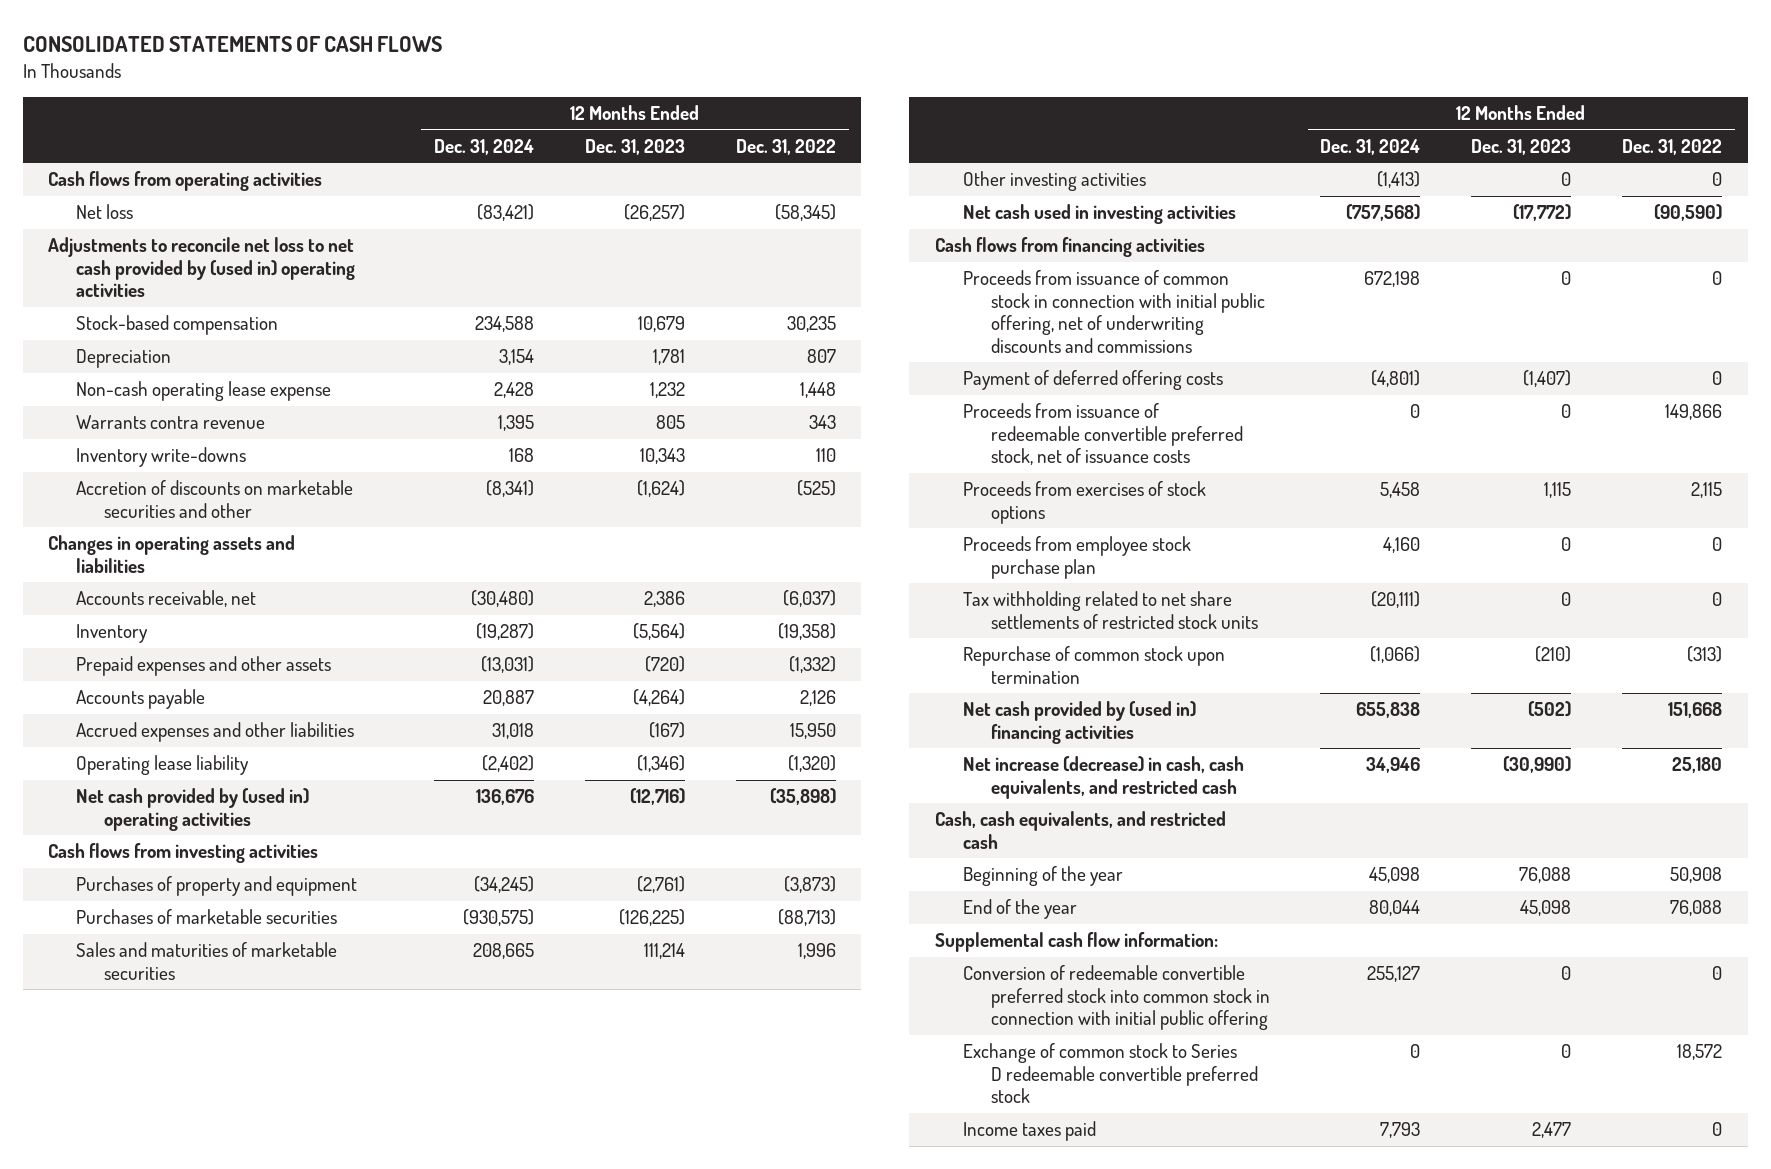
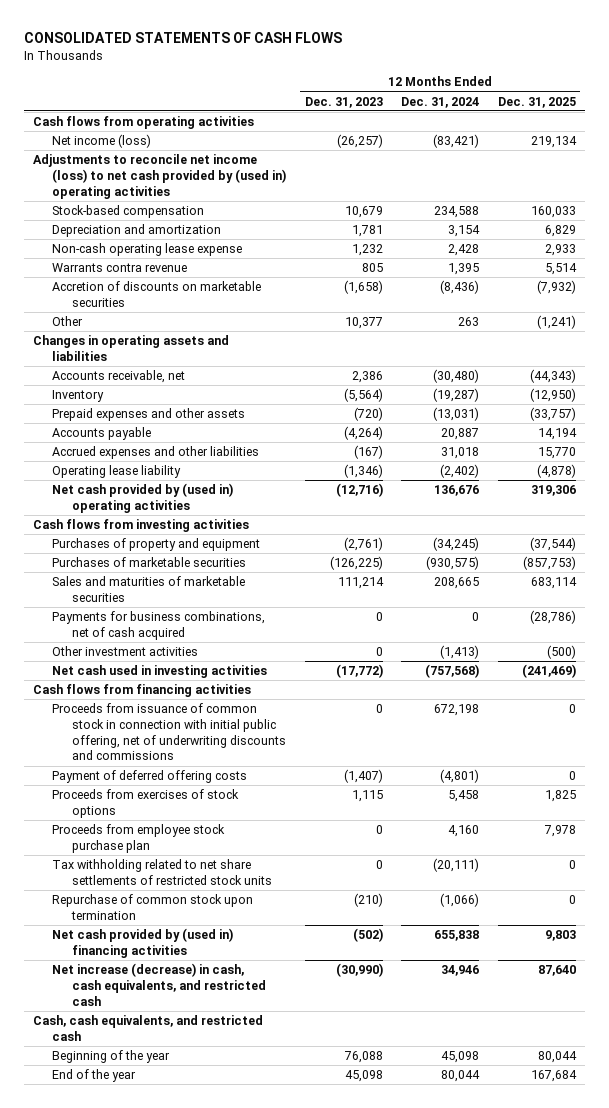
- | 12 Months Ended Dec. 31, 2024 | 12 Months Ended Dec. 31, 2023 | 12 Months Ended Dec. 31, 2022
+ | 12 Months Ended Dec. 31, 2023 | 12 Months Ended Dec. 31, 2024 | 12 Months Ended Dec. 31, 2025
- Net loss | (83,421) | (26,257) | (58,345)
- Adjustments to reconcile net loss to net cash provided by (used in) operating activities
+ Net income (loss) | (26,257) | (83,421) | 219,134
+ Adjustments to reconcile net income (loss) to net cash provided by (used in) operating activities
- Depreciation | 3,154 | 1,781 | 807
+ Depreciation and amortization | 1,781 | 3,154 | 6,829
- Inventory write-downs | 168 | 10,343 | 110
- Accretion of discounts on marketable securities and other | (8,341) | (1,624) | (525)
+ Accretion of discounts on marketable securities | (1,658) | (8,436) | (7,932)
+ Other | 10,377 | 263 | (1,241)
- Other investing activities | (1,413) | 0 | 0
+ Payments for business combinations, net of cash acquired | 0 | 0 | (28,786)
+ Other investment activities | 0 | (1,413) | (500)
- Proceeds from issuance of redeemable convertible preferred stock, net of issuance costs | 0 | 0 | 149,866
- Supplemental cash flow information:
- Conversion of redeemable convertible preferred stock into common stock in connection with initial public offering | 255,127 | 0 | 0
- Exchange of common stock to Series D redeemable convertible preferred stock | 0 | 0 | 18,572
- Income taxes paid | 7,793 | 2,477 | 0

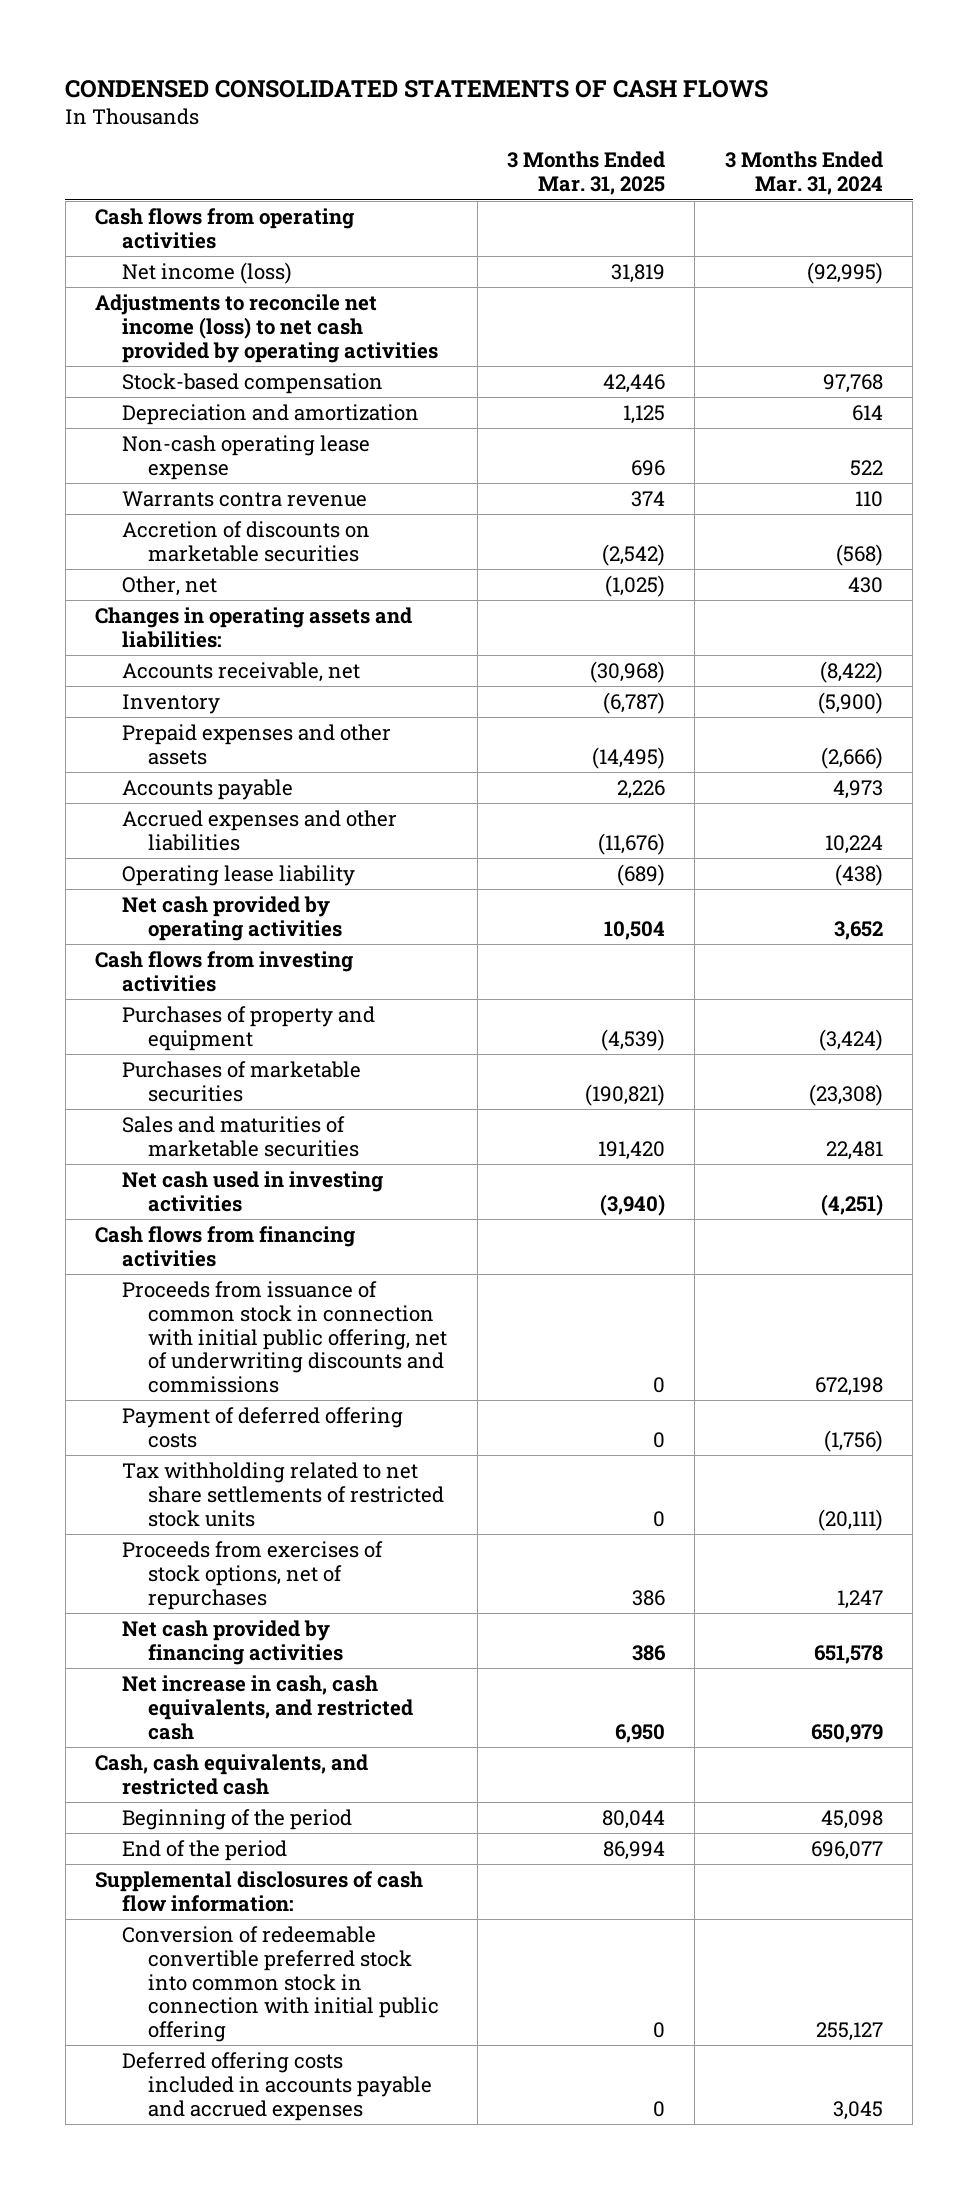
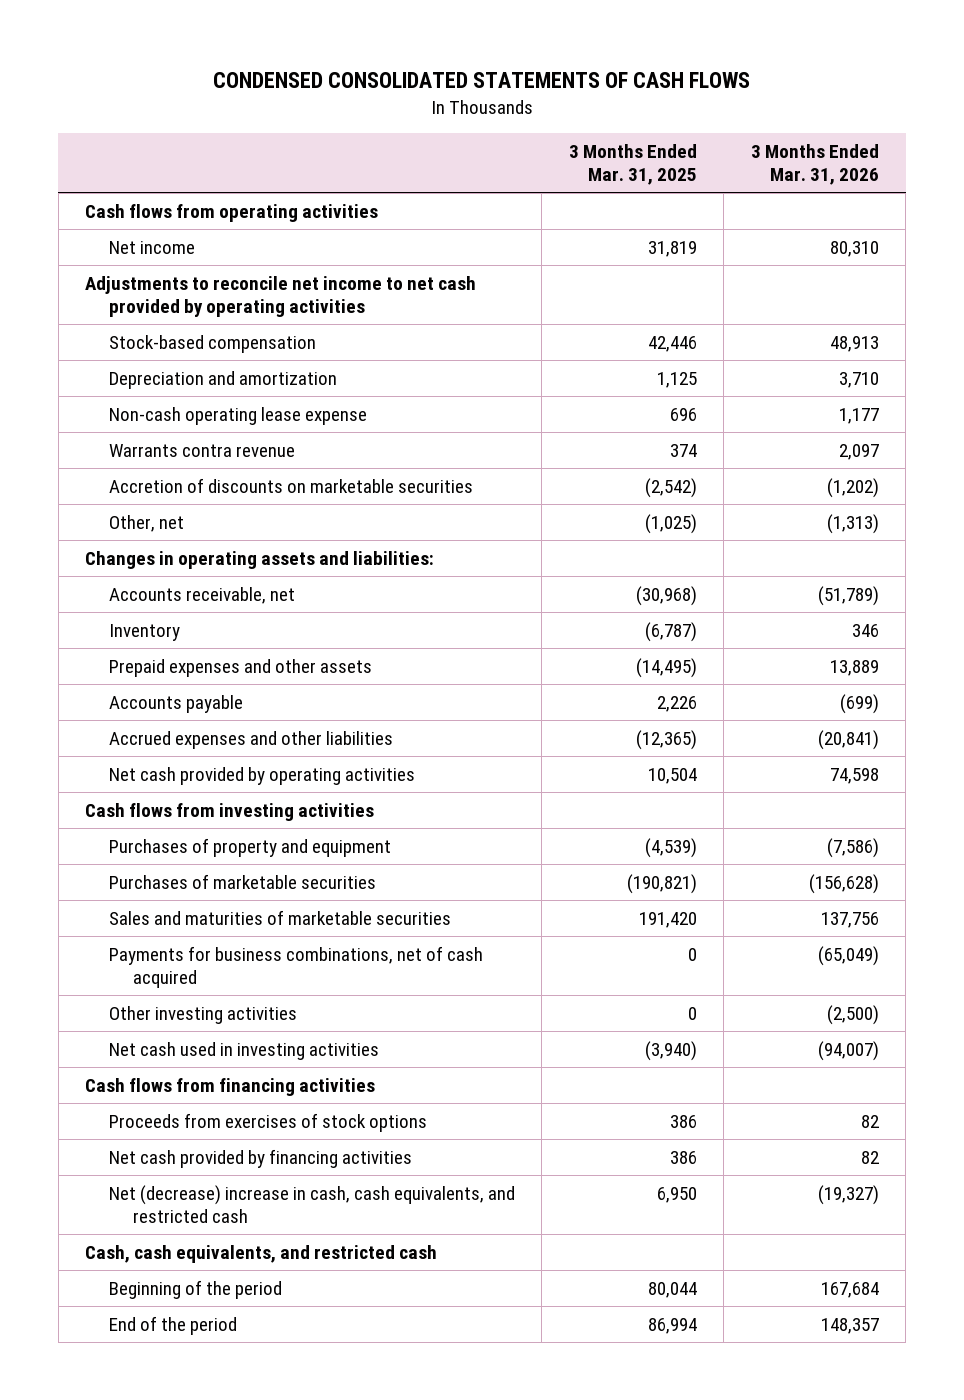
- | 3 Months Ended Mar. 31, 2025 | 3 Months Ended Mar. 31, 2024
+ | 3 Months Ended Mar. 31, 2025 | 3 Months Ended Mar. 31, 2026
- Net income (loss) | 31,819 | (92,995)
- Adjustments to reconcile net income (loss) to net cash provided by operating activities
+ Net income | 31,819 | 80,310
+ Adjustments to reconcile net income to net cash provided by operating activities
- Accrued expenses and other liabilities | (11,676) | 10,224
- Operating lease liability | (689) | (438)
+ Accrued expenses and other liabilities | (12,365) | (20,841)
+ Payments for business combinations, net of cash acquired | 0 | (65,049)
+ Other investing activities | 0 | (2,500)
- Proceeds from issuance of common stock in connection with initial public offering, net of underwriting discounts and commissions | 0 | 672,198
- Payment of deferred offering costs | 0 | (1,756)
- Tax withholding related to net share settlements of restricted stock units | 0 | (20,111)
- Proceeds from exercises of stock options, net of repurchases | 386 | 1,247
+ Proceeds from exercises of stock options | 386 | 82
- Net increase in cash, cash equivalents, and restricted cash | 6,950 | 650,979
+ Net (decrease) increase in cash, cash equivalents, and restricted cash | 6,950 | (19,327)
- Supplemental disclosures of cash flow information:
- Conversion of redeemable convertible preferred stock into common stock in connection with initial public offering | 0 | 255,127
- Deferred offering costs included in accounts payable and accrued expenses | 0 | 3,045

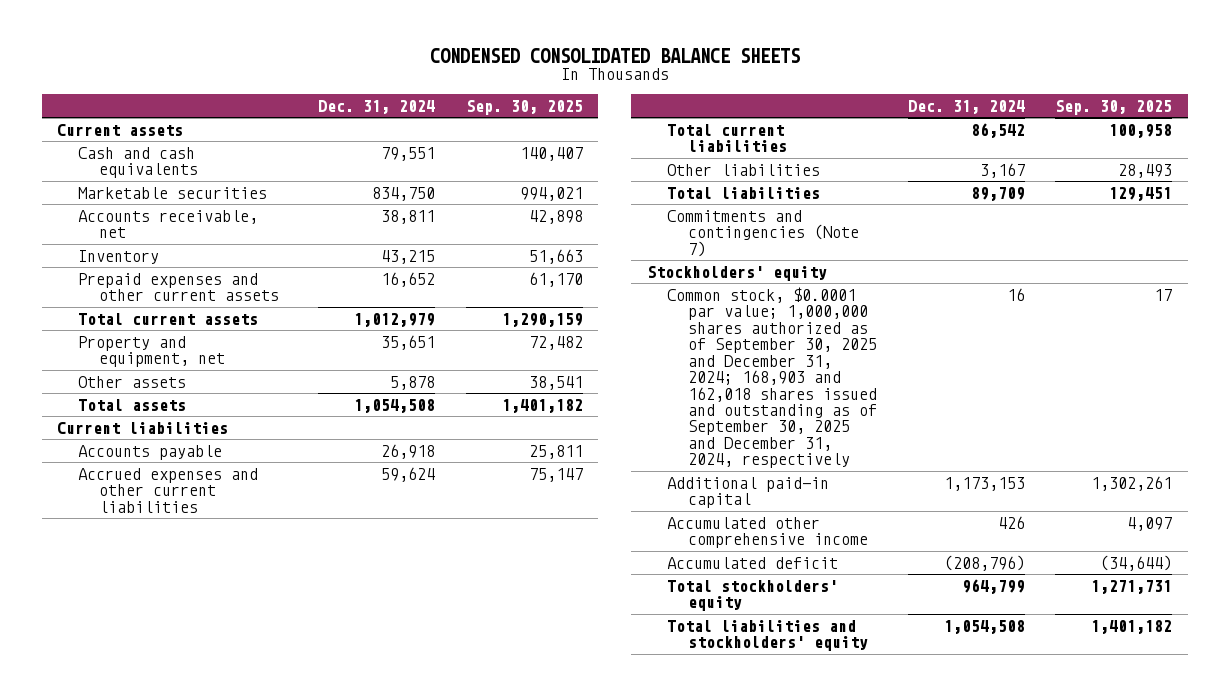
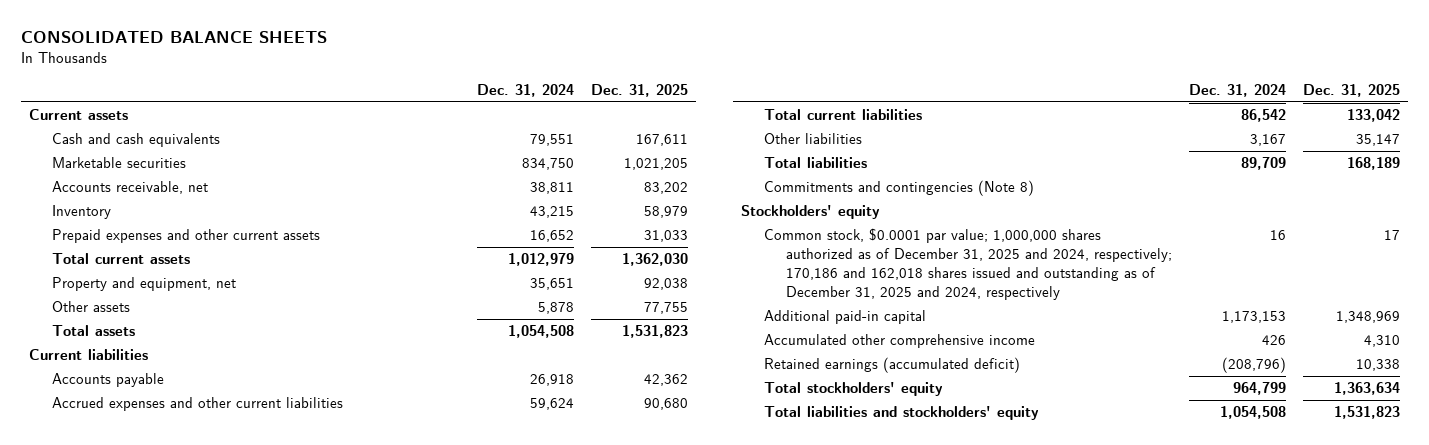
- CONDENSED CONSOLIDATED BALANCE SHEETS
+ CONSOLIDATED BALANCE SHEETS
- | Dec. 31, 2024 | Sep. 30, 2025
+ | Dec. 31, 2024 | Dec. 31, 2025
- Commitments and contingencies (Note 7)
+ Commitments and contingencies (Note 8)
- Common stock, $0.0001 par value; 1,000,000 shares authorized as of September 30, 2025 and December 31, 2024; 168,903 and 162,018 shares issued and outstanding as of September 30, 2025 and December 31, 2024, respectively | 16 | 17
+ Common stock, $0.0001 par value; 1,000,000 shares authorized as of December 31, 2025 and 2024, respectively; 170,186 and 162,018 shares issued and outstanding as of December 31, 2025 and 2024, respectively | 16 | 17
- Accumulated deficit | (208,796) | (34,644)
+ Retained earnings (accumulated deficit) | (208,796) | 10,338

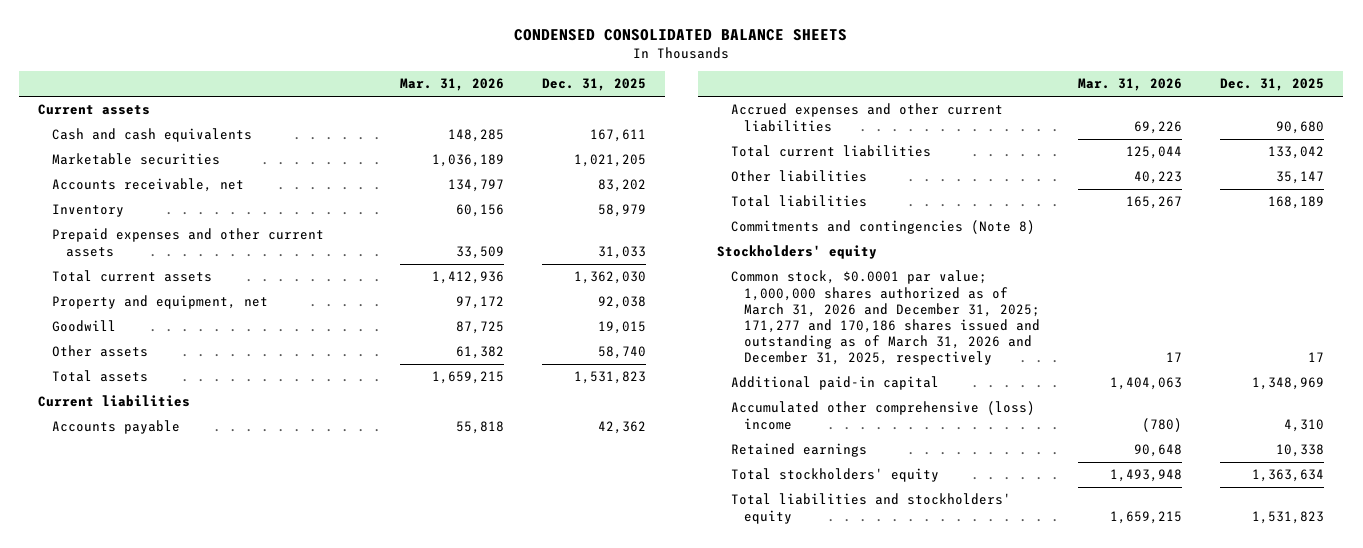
- CONSOLIDATED BALANCE SHEETS
+ CONDENSED CONSOLIDATED BALANCE SHEETS
- | Dec. 31, 2024 | Dec. 31, 2025
+ | Mar. 31, 2026 | Dec. 31, 2025
- Other assets | 5,878 | 77,755
+ Goodwill | 87,725 | 19,015
+ Other assets | 61,382 | 58,740
- Common stock, $0.0001 par value; 1,000,000 shares authorized as of December 31, 2025 and 2024, respectively; 170,186 and 162,018 shares issued and outstanding as of December 31, 2025 and 2024, respectively | 16 | 17
+ Common stock, $0.0001 par value; 1,000,000 shares authorized as of March 31, 2026 and December 31, 2025; 171,277 and 170,186 shares issued and outstanding as of March 31, 2026 and December 31, 2025, respectively | 17 | 17
- Accumulated other comprehensive income | 426 | 4,310
- Retained earnings (accumulated deficit) | (208,796) | 10,338
+ Accumulated other comprehensive (loss) income | (780) | 4,310
+ Retained earnings | 90,648 | 10,338

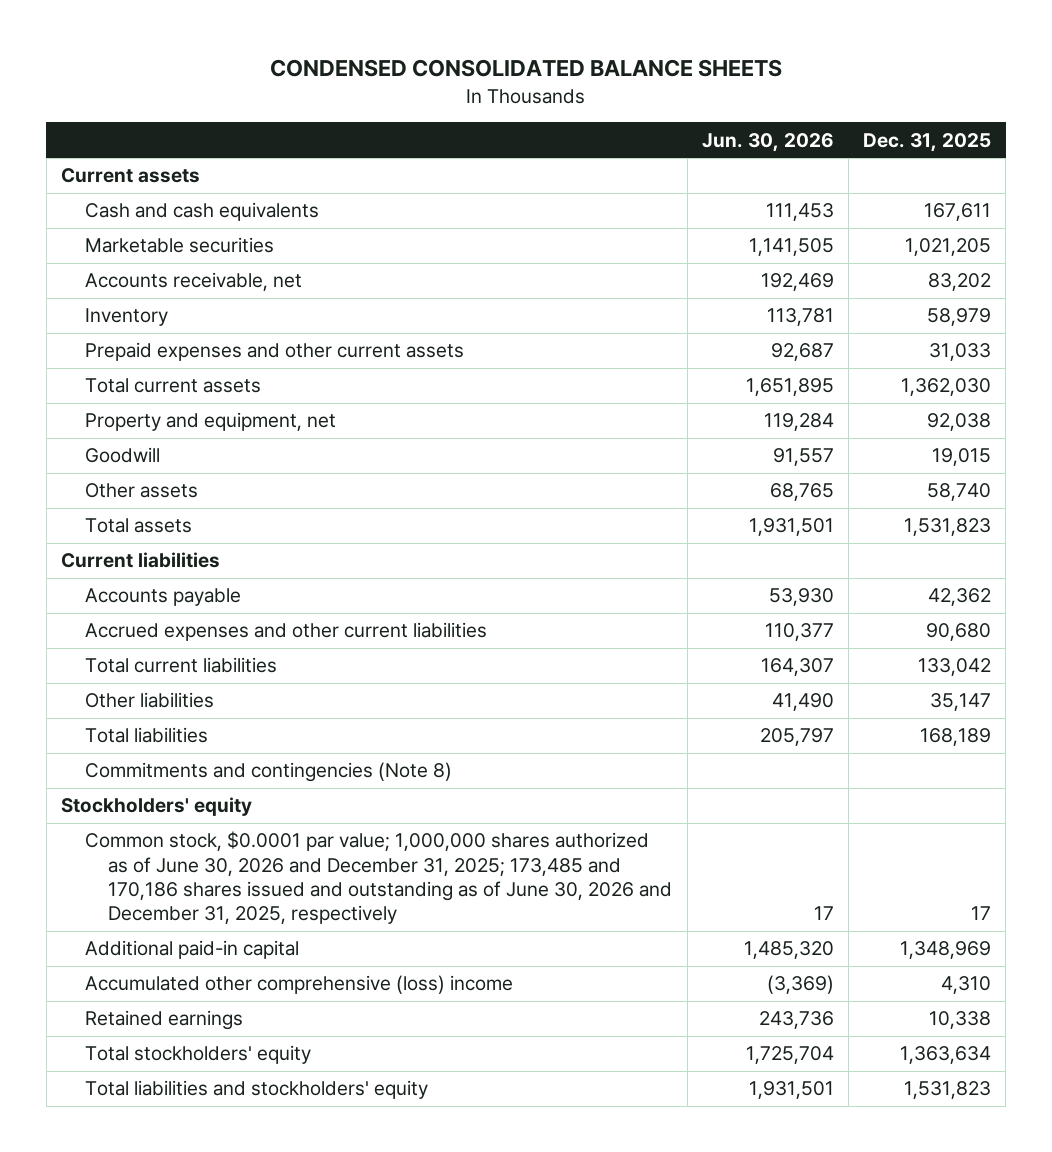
- | Mar. 31, 2026 | Dec. 31, 2025
+ | Jun. 30, 2026 | Dec. 31, 2025
- Common stock, $0.0001 par value; 1,000,000 shares authorized as of March 31, 2026 and December 31, 2025; 171,277 and 170,186 shares issued and outstanding as of March 31, 2026 and December 31, 2025, respectively | 17 | 17
+ Common stock, $0.0001 par value; 1,000,000 shares authorized as of June 30, 2026 and December 31, 2025; 173,485 and 170,186 shares issued and outstanding as of June 30, 2026 and December 31, 2025, respectively | 17 | 17

